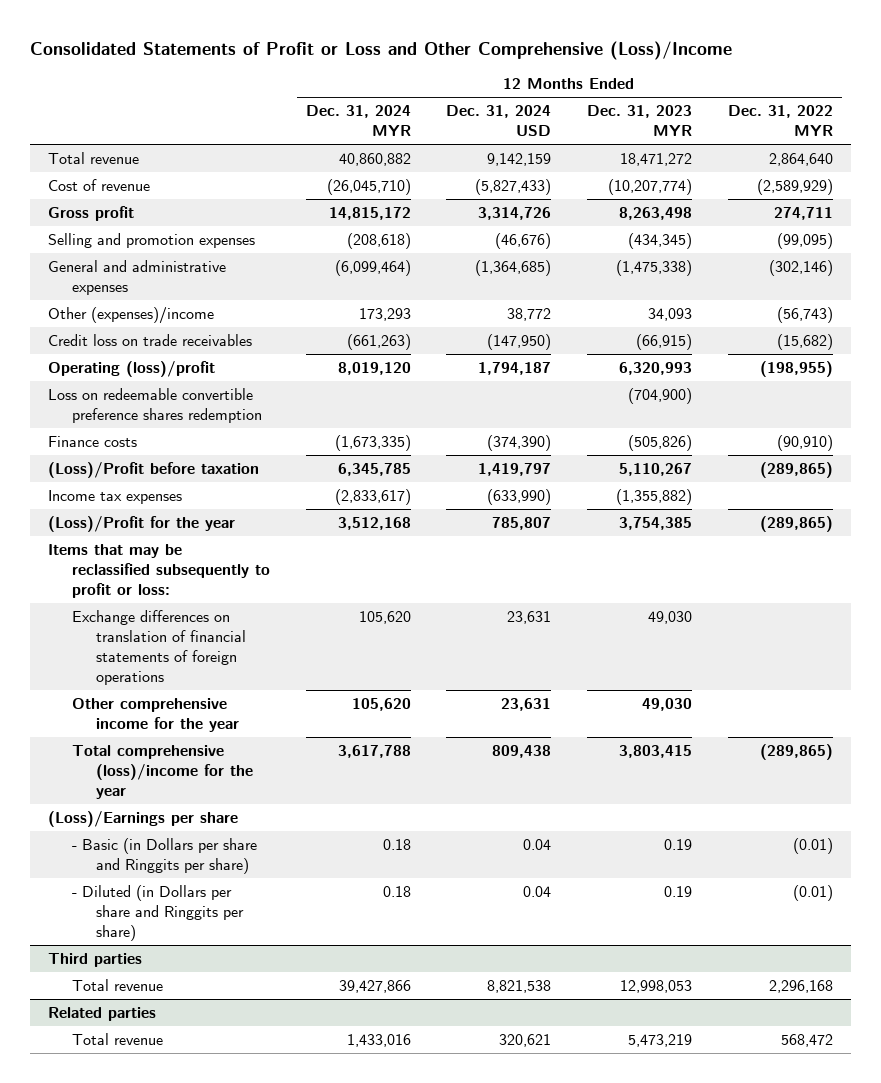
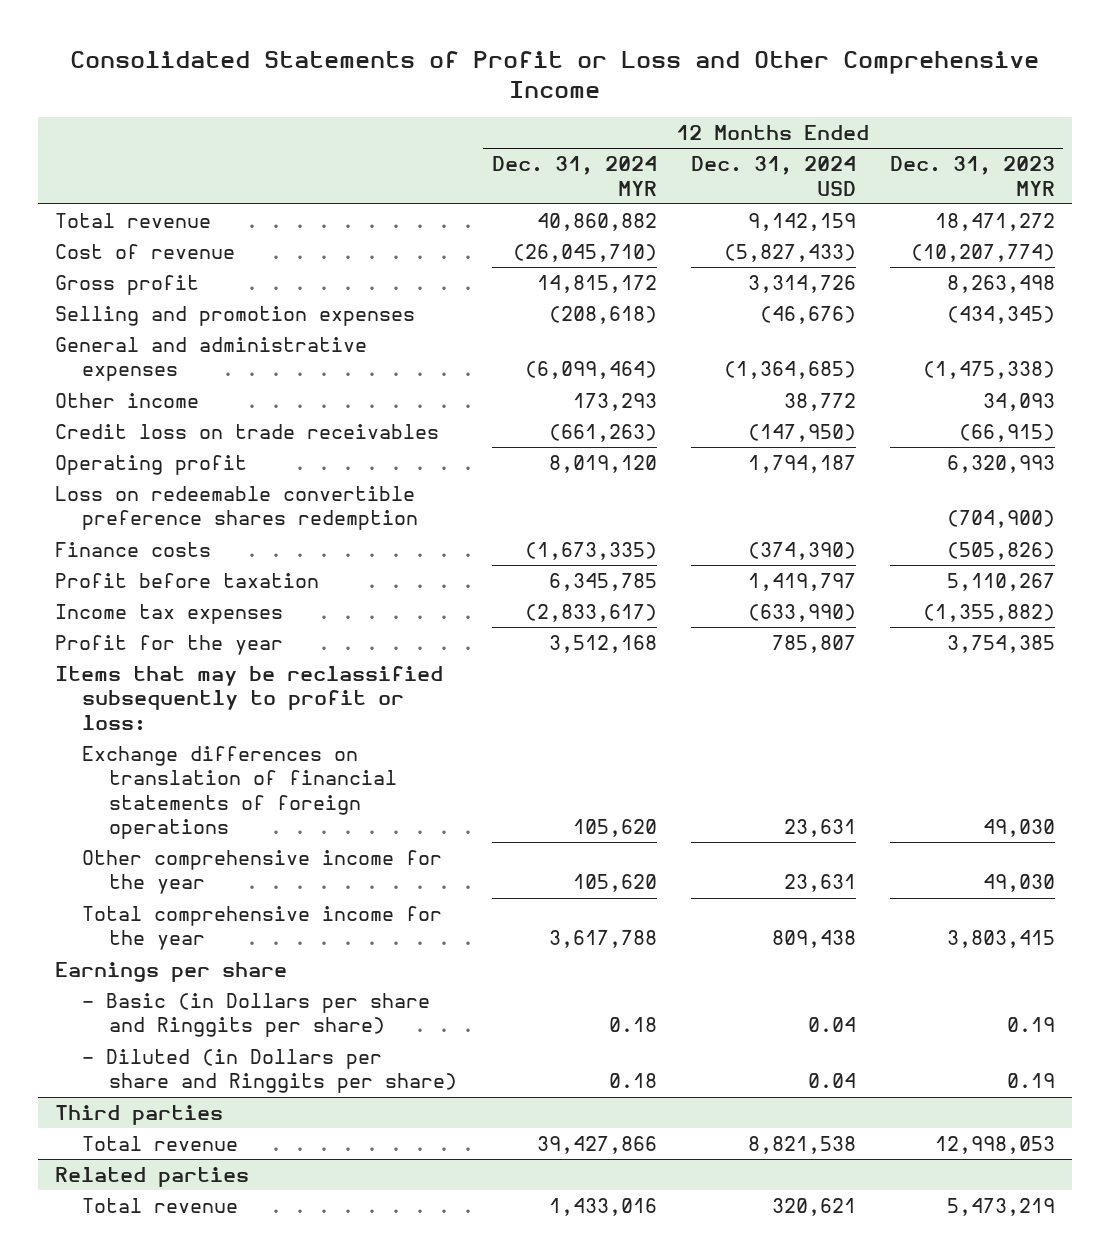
- Consolidated Statements of Profit or Loss and Other Comprehensive (Loss)/Income
+ Consolidated Statements of Profit or Loss and Other Comprehensive Income
- | 12 Months Ended Dec. 31, 2024 MYR | 12 Months Ended Dec. 31, 2024 USD | 12 Months Ended Dec. 31, 2023 MYR | 12 Months Ended Dec. 31, 2022 MYR
+ | 12 Months Ended Dec. 31, 2024 MYR | 12 Months Ended Dec. 31, 2024 USD | 12 Months Ended Dec. 31, 2023 MYR
- Other (expenses)/income | 173,293 | 38,772 | 34,093 | (56,743)
+ Other income | 173,293 | 38,772 | 34,093
- Operating (loss)/profit | 8,019,120 | 1,794,187 | 6,320,993 | (198,955)
+ Operating profit | 8,019,120 | 1,794,187 | 6,320,993
- (Loss)/Profit before taxation | 6,345,785 | 1,419,797 | 5,110,267 | (289,865)
+ Profit before taxation | 6,345,785 | 1,419,797 | 5,110,267
- (Loss)/Profit for the year | 3,512,168 | 785,807 | 3,754,385 | (289,865)
+ Profit for the year | 3,512,168 | 785,807 | 3,754,385
- Total comprehensive (loss)/income for the year | 3,617,788 | 809,438 | 3,803,415 | (289,865)
- (Loss)/Earnings per share
+ Total comprehensive income for the year | 3,617,788 | 809,438 | 3,803,415
+ Earnings per share

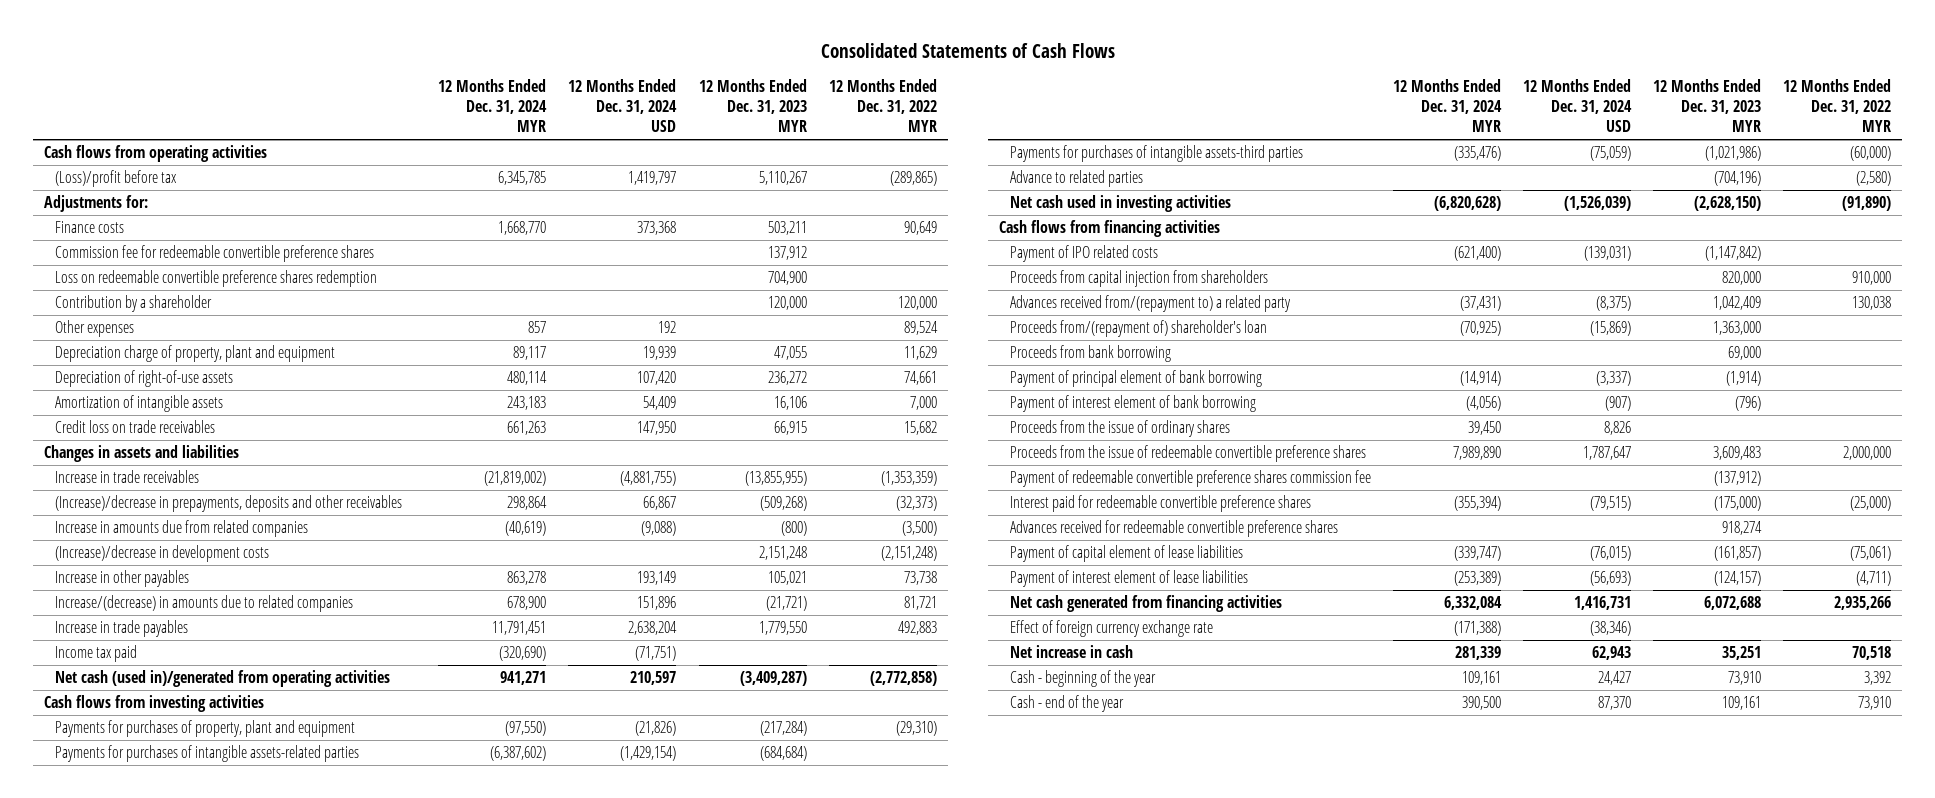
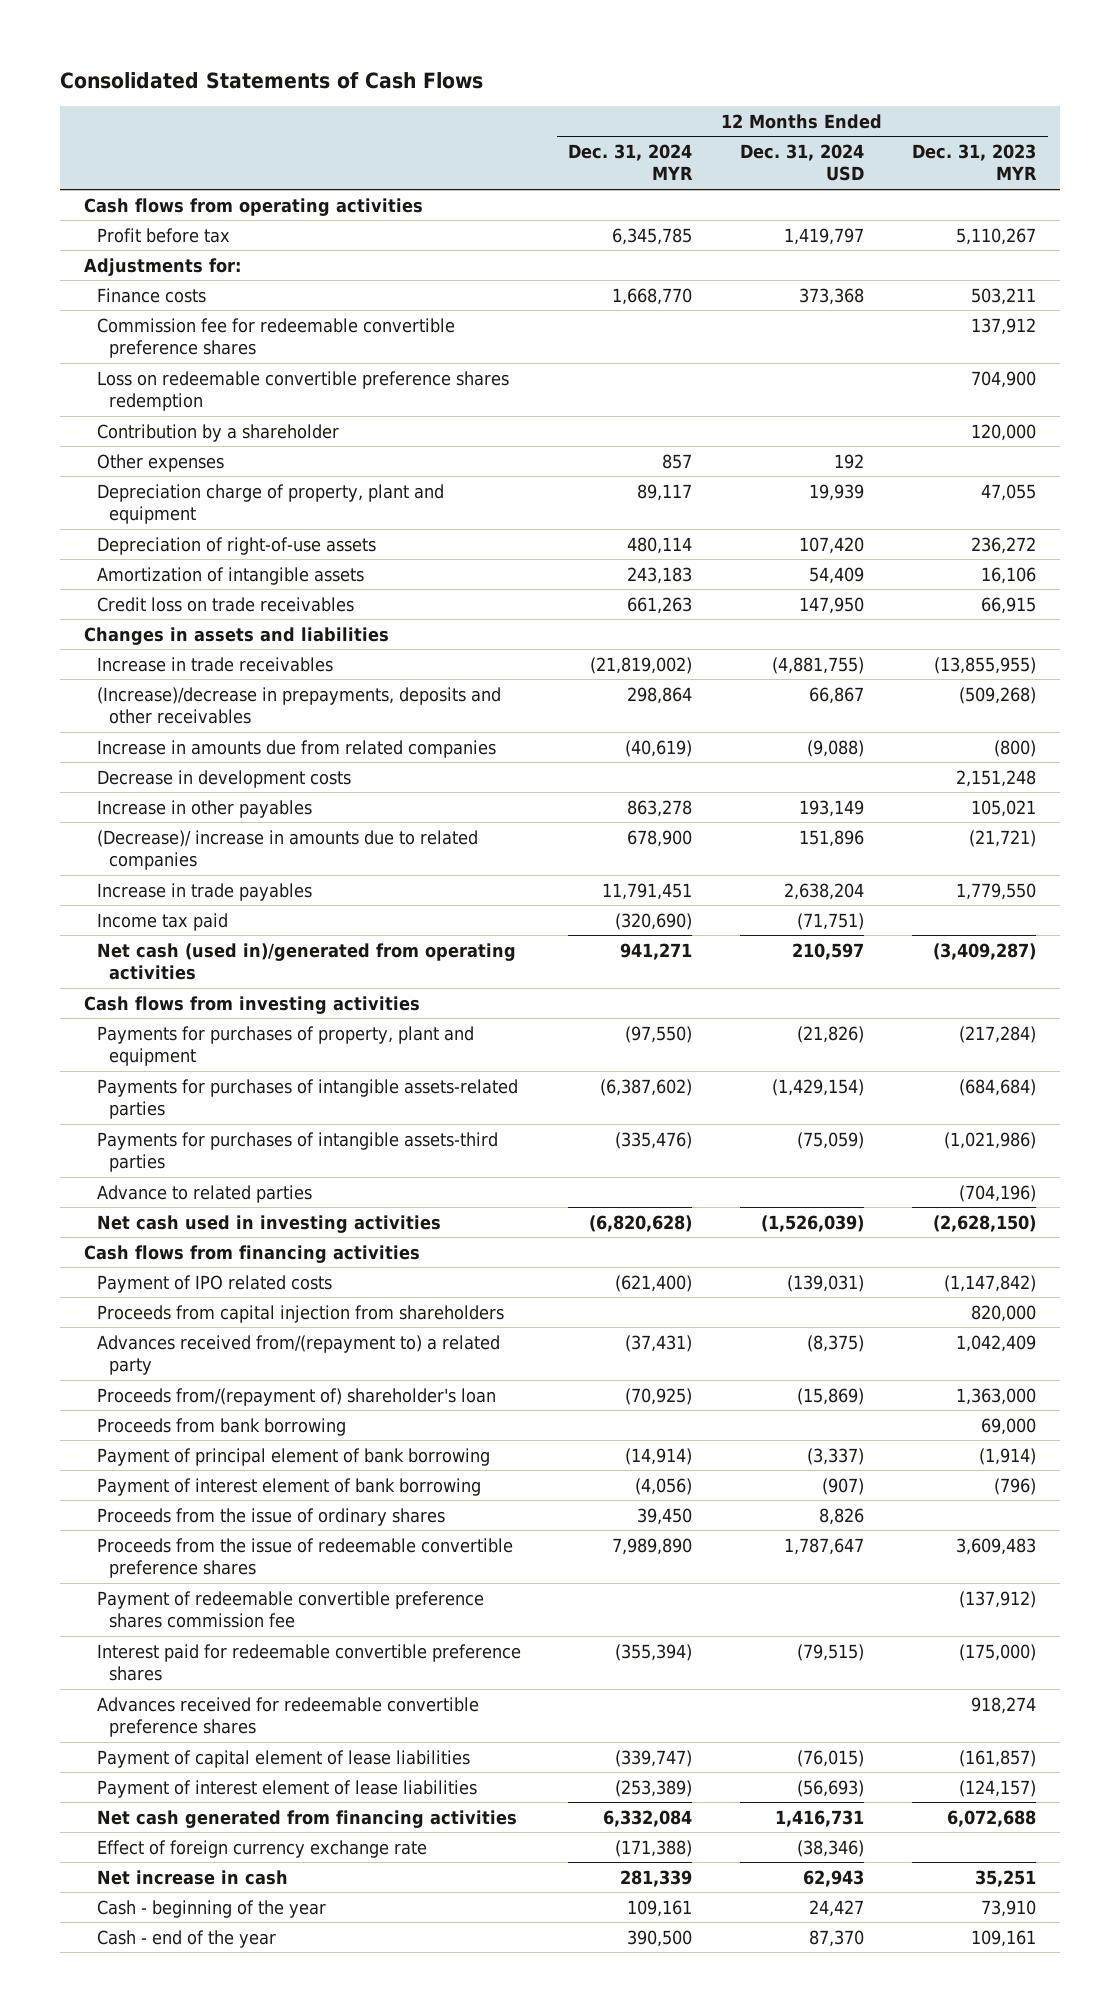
- | 12 Months Ended Dec. 31, 2024 MYR | 12 Months Ended Dec. 31, 2024 USD | 12 Months Ended Dec. 31, 2023 MYR | 12 Months Ended Dec. 31, 2022 MYR
+ | 12 Months Ended Dec. 31, 2024 MYR | 12 Months Ended Dec. 31, 2024 USD | 12 Months Ended Dec. 31, 2023 MYR
- (Loss)/profit before tax | 6,345,785 | 1,419,797 | 5,110,267 | (289,865)
+ Profit before tax | 6,345,785 | 1,419,797 | 5,110,267
- (Increase)/decrease in development costs | | | 2,151,248 | (2,151,248)
+ Decrease in development costs | | | 2,151,248
- Increase/(decrease) in amounts due to related companies | 678,900 | 151,896 | (21,721) | 81,721
+ (Decrease)/ increase in amounts due to related companies | 678,900 | 151,896 | (21,721)

